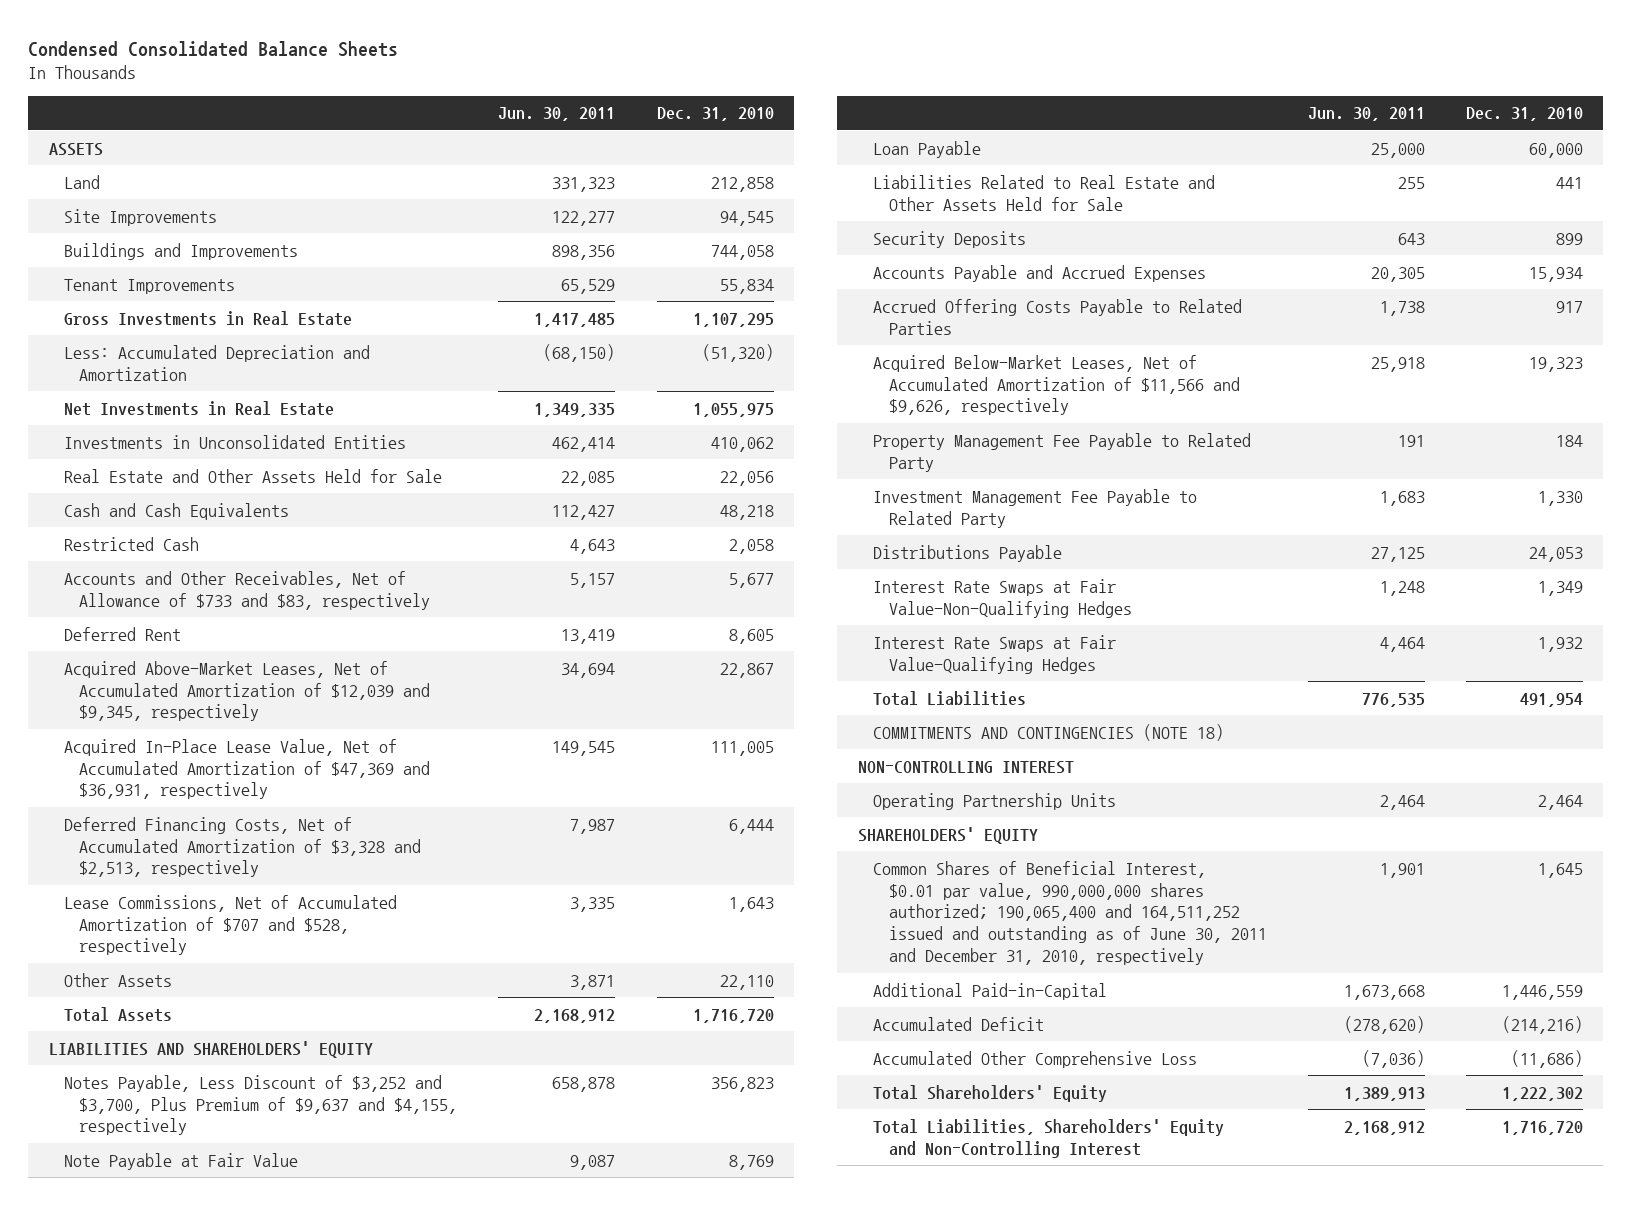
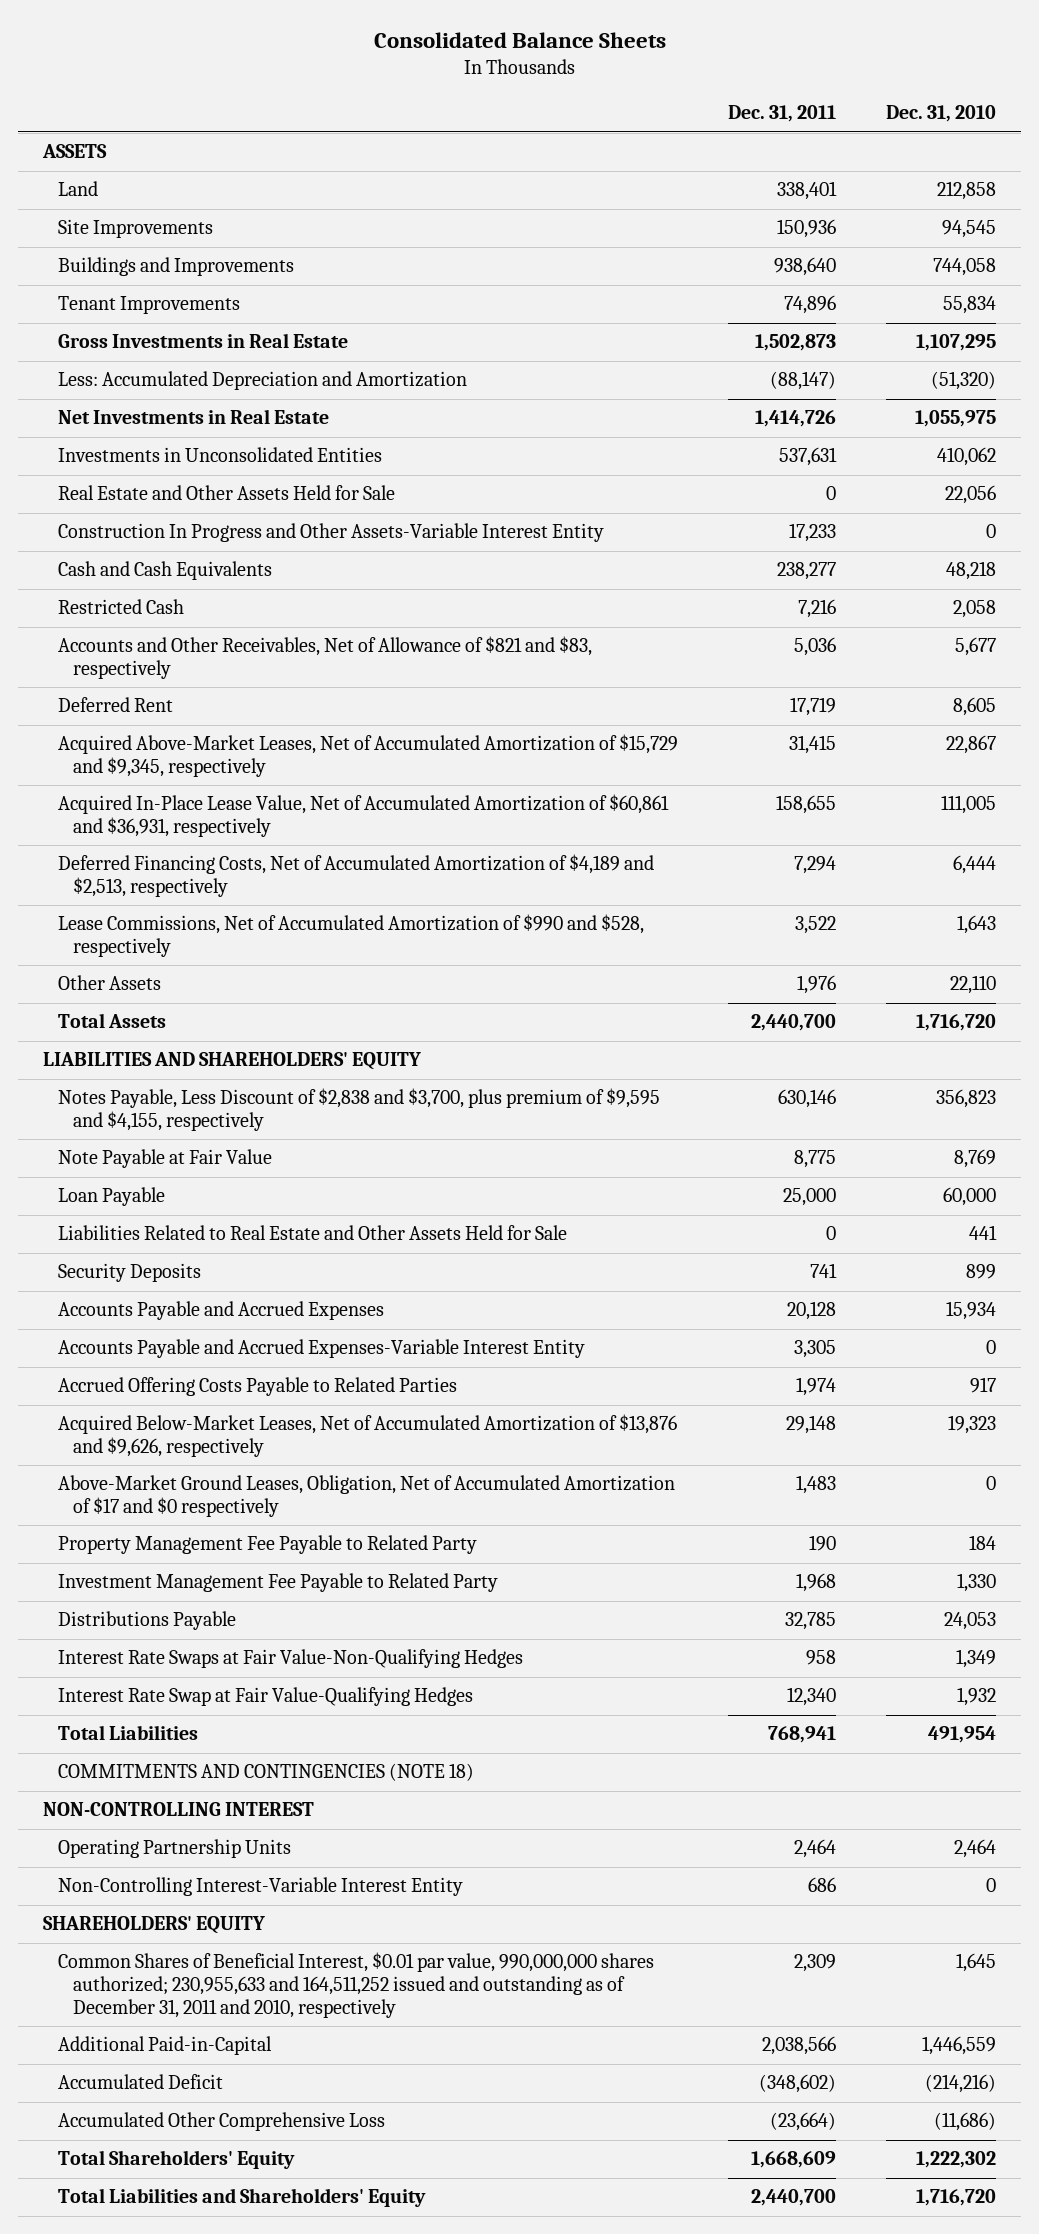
- Condensed Consolidated Balance Sheets
+ Consolidated Balance Sheets
- | Jun. 30, 2011 | Dec. 31, 2010
+ | Dec. 31, 2011 | Dec. 31, 2010
+ Construction In Progress and Other Assets-Variable Interest Entity | 17,233 | 0
- Accounts and Other Receivables, Net of Allowance of $733 and $83, respectively | 5,157 | 5,677
+ Accounts and Other Receivables, Net of Allowance of $821 and $83, respectively | 5,036 | 5,677
- Acquired Above-Market Leases, Net of Accumulated Amortization of $12,039 and $9,345, respectively | 34,694 | 22,867
- Acquired In-Place Lease Value, Net of Accumulated Amortization of $47,369 and $36,931, respectively | 149,545 | 111,005
- Deferred Financing Costs, Net of Accumulated Amortization of $3,328 and $2,513, respectively | 7,987 | 6,444
- Lease Commissions, Net of Accumulated Amortization of $707 and $528, respectively | 3,335 | 1,643
+ Acquired Above-Market Leases, Net of Accumulated Amortization of $15,729 and $9,345, respectively | 31,415 | 22,867
+ Acquired In-Place Lease Value, Net of Accumulated Amortization of $60,861 and $36,931, respectively | 158,655 | 111,005
+ Deferred Financing Costs, Net of Accumulated Amortization of $4,189 and $2,513, respectively | 7,294 | 6,444
+ Lease Commissions, Net of Accumulated Amortization of $990 and $528, respectively | 3,522 | 1,643
- Notes Payable, Less Discount of $3,252 and $3,700, Plus Premium of $9,637 and $4,155, respectively | 658,878 | 356,823
+ Notes Payable, Less Discount of $2,838 and $3,700, plus premium of $9,595 and $4,155, respectively | 630,146 | 356,823
+ Accounts Payable and Accrued Expenses-Variable Interest Entity | 3,305 | 0
- Acquired Below-Market Leases, Net of Accumulated Amortization of $11,566 and $9,626, respectively | 25,918 | 19,323
+ Acquired Below-Market Leases, Net of Accumulated Amortization of $13,876 and $9,626, respectively | 29,148 | 19,323
+ Above-Market Ground Leases, Obligation, Net of Accumulated Amortization of $17 and $0 respectively | 1,483 | 0
- Interest Rate Swaps at Fair Value-Qualifying Hedges | 4,464 | 1,932
+ Interest Rate Swap at Fair Value-Qualifying Hedges | 12,340 | 1,932
+ Non-Controlling Interest-Variable Interest Entity | 686 | 0
- Common Shares of Beneficial Interest, $0.01 par value, 990,000,000 shares authorized; 190,065,400 and 164,511,252 issued and outstanding as of June 30, 2011 and December 31, 2010, respectively | 1,901 | 1,645
+ Common Shares of Beneficial Interest, $0.01 par value, 990,000,000 shares authorized; 230,955,633 and 164,511,252 issued and outstanding as of December 31, 2011 and 2010, respectively | 2,309 | 1,645
- Total Liabilities, Shareholders' Equity and Non-Controlling Interest | 2,168,912 | 1,716,720
+ Total Liabilities and Shareholders' Equity | 2,440,700 | 1,716,720

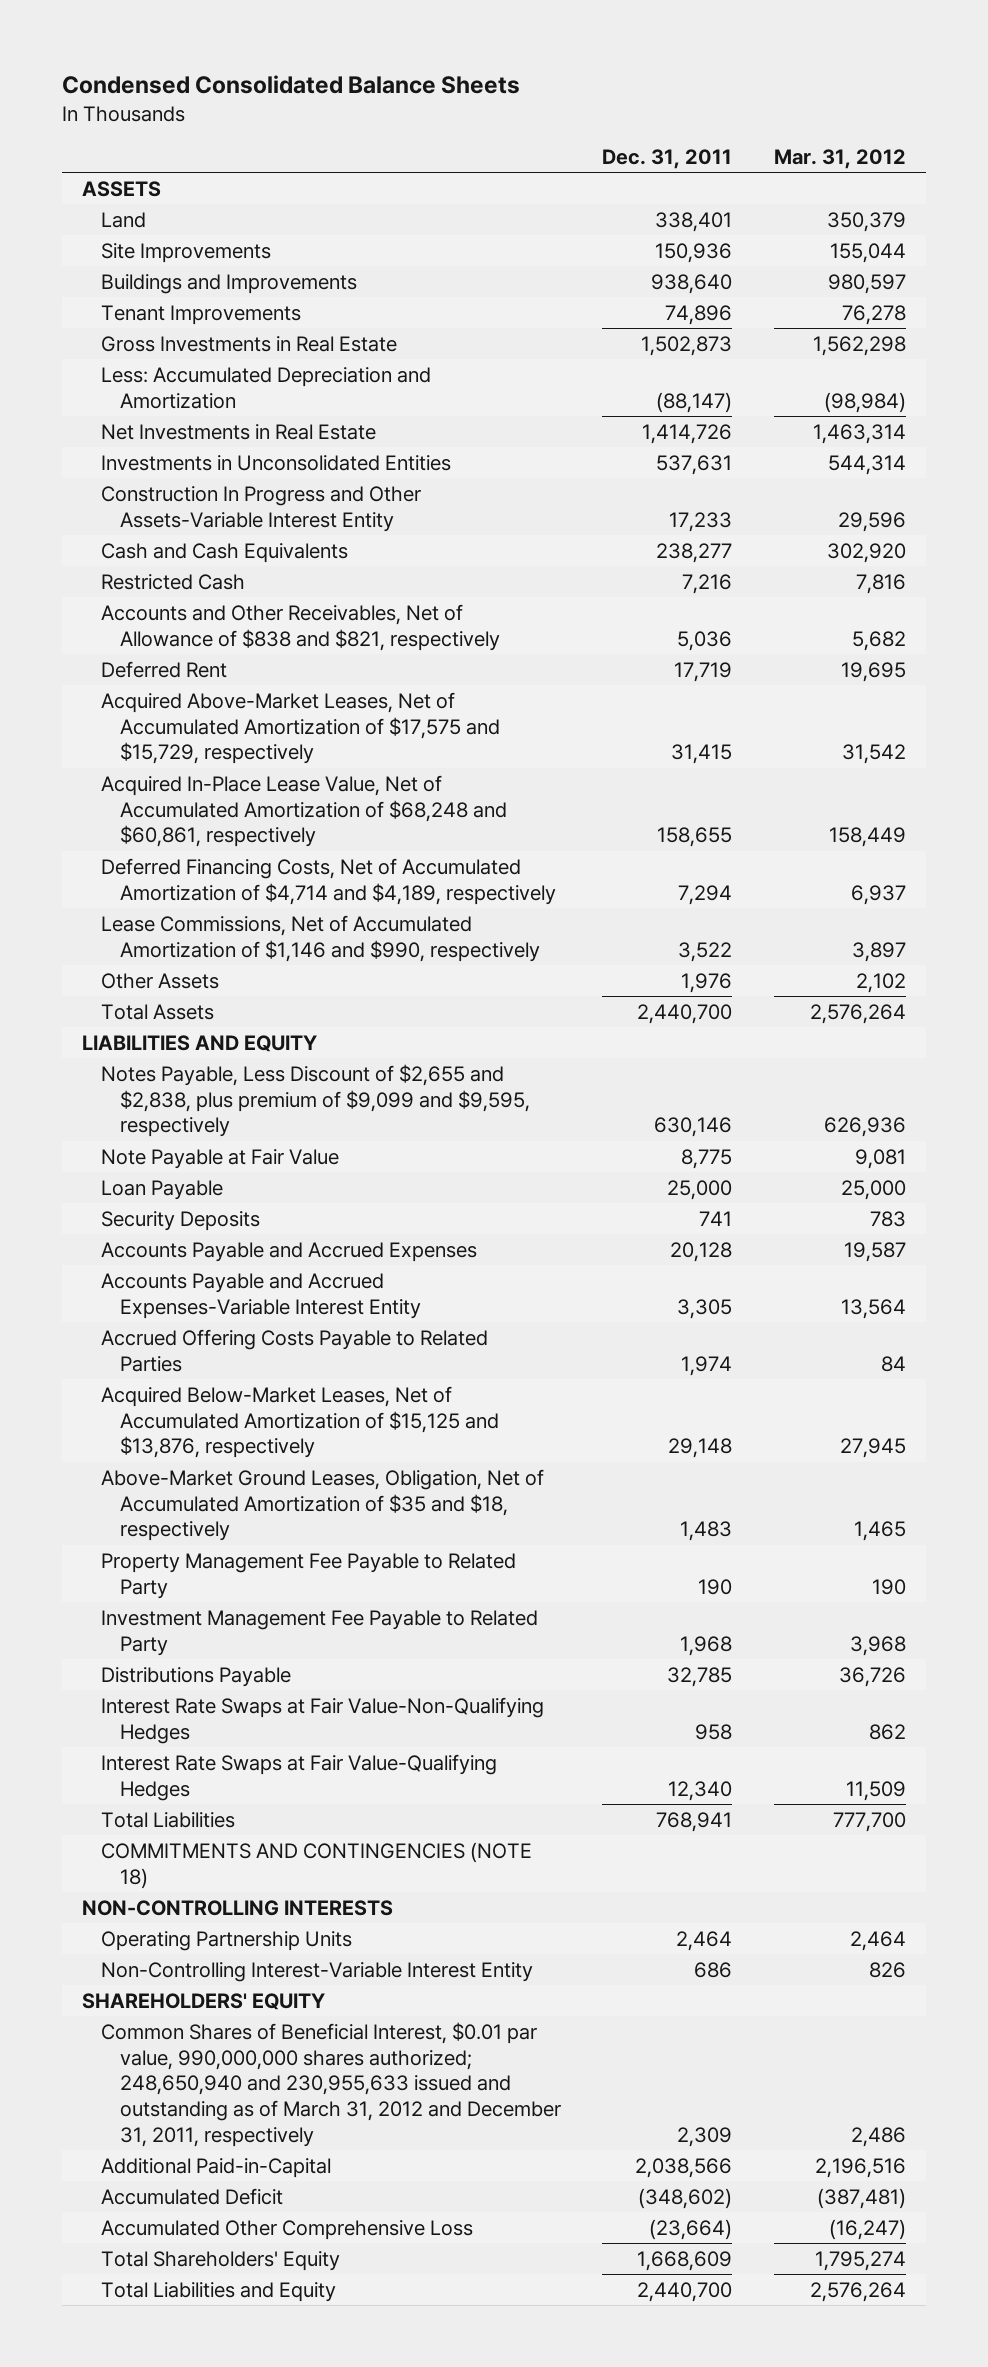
- Consolidated Balance Sheets
+ Condensed Consolidated Balance Sheets
- | Dec. 31, 2011 | Dec. 31, 2010
+ | Dec. 31, 2011 | Mar. 31, 2012
- Real Estate and Other Assets Held for Sale | 0 | 22,056
- Accounts and Other Receivables, Net of Allowance of $821 and $83, respectively | 5,036 | 5,677
+ Accounts and Other Receivables, Net of Allowance of $838 and $821, respectively | 5,036 | 5,682
- Acquired Above-Market Leases, Net of Accumulated Amortization of $15,729 and $9,345, respectively | 31,415 | 22,867
- Acquired In-Place Lease Value, Net of Accumulated Amortization of $60,861 and $36,931, respectively | 158,655 | 111,005
- Deferred Financing Costs, Net of Accumulated Amortization of $4,189 and $2,513, respectively | 7,294 | 6,444
- Lease Commissions, Net of Accumulated Amortization of $990 and $528, respectively | 3,522 | 1,643
+ Acquired Above-Market Leases, Net of Accumulated Amortization of $17,575 and $15,729, respectively | 31,415 | 31,542
+ Acquired In-Place Lease Value, Net of Accumulated Amortization of $68,248 and $60,861, respectively | 158,655 | 158,449
+ Deferred Financing Costs, Net of Accumulated Amortization of $4,714 and $4,189, respectively | 7,294 | 6,937
+ Lease Commissions, Net of Accumulated Amortization of $1,146 and $990, respectively | 3,522 | 3,897
- LIABILITIES AND SHAREHOLDERS' EQUITY
- Notes Payable, Less Discount of $2,838 and $3,700, plus premium of $9,595 and $4,155, respectively | 630,146 | 356,823
+ LIABILITIES AND EQUITY
+ Notes Payable, Less Discount of $2,655 and $2,838, plus premium of $9,099 and $9,595, respectively | 630,146 | 626,936
- Liabilities Related to Real Estate and Other Assets Held for Sale | 0 | 441
- Acquired Below-Market Leases, Net of Accumulated Amortization of $13,876 and $9,626, respectively | 29,148 | 19,323
- Above-Market Ground Leases, Obligation, Net of Accumulated Amortization of $17 and $0 respectively | 1,483 | 0
+ Acquired Below-Market Leases, Net of Accumulated Amortization of $15,125 and $13,876, respectively | 29,148 | 27,945
+ Above-Market Ground Leases, Obligation, Net of Accumulated Amortization of $35 and $18, respectively | 1,483 | 1,465
- Interest Rate Swap at Fair Value-Qualifying Hedges | 12,340 | 1,932
+ Interest Rate Swaps at Fair Value-Qualifying Hedges | 12,340 | 11,509
- NON-CONTROLLING INTEREST
+ NON-CONTROLLING INTERESTS
- Common Shares of Beneficial Interest, $0.01 par value, 990,000,000 shares authorized; 230,955,633 and 164,511,252 issued and outstanding as of December 31, 2011 and 2010, respectively | 2,309 | 1,645
+ Common Shares of Beneficial Interest, $0.01 par value, 990,000,000 shares authorized; 248,650,940 and 230,955,633 issued and outstanding as of March 31, 2012 and December 31, 2011, respectively | 2,309 | 2,486
- Total Liabilities and Shareholders' Equity | 2,440,700 | 1,716,720
+ Total Liabilities and Equity | 2,440,700 | 2,576,264

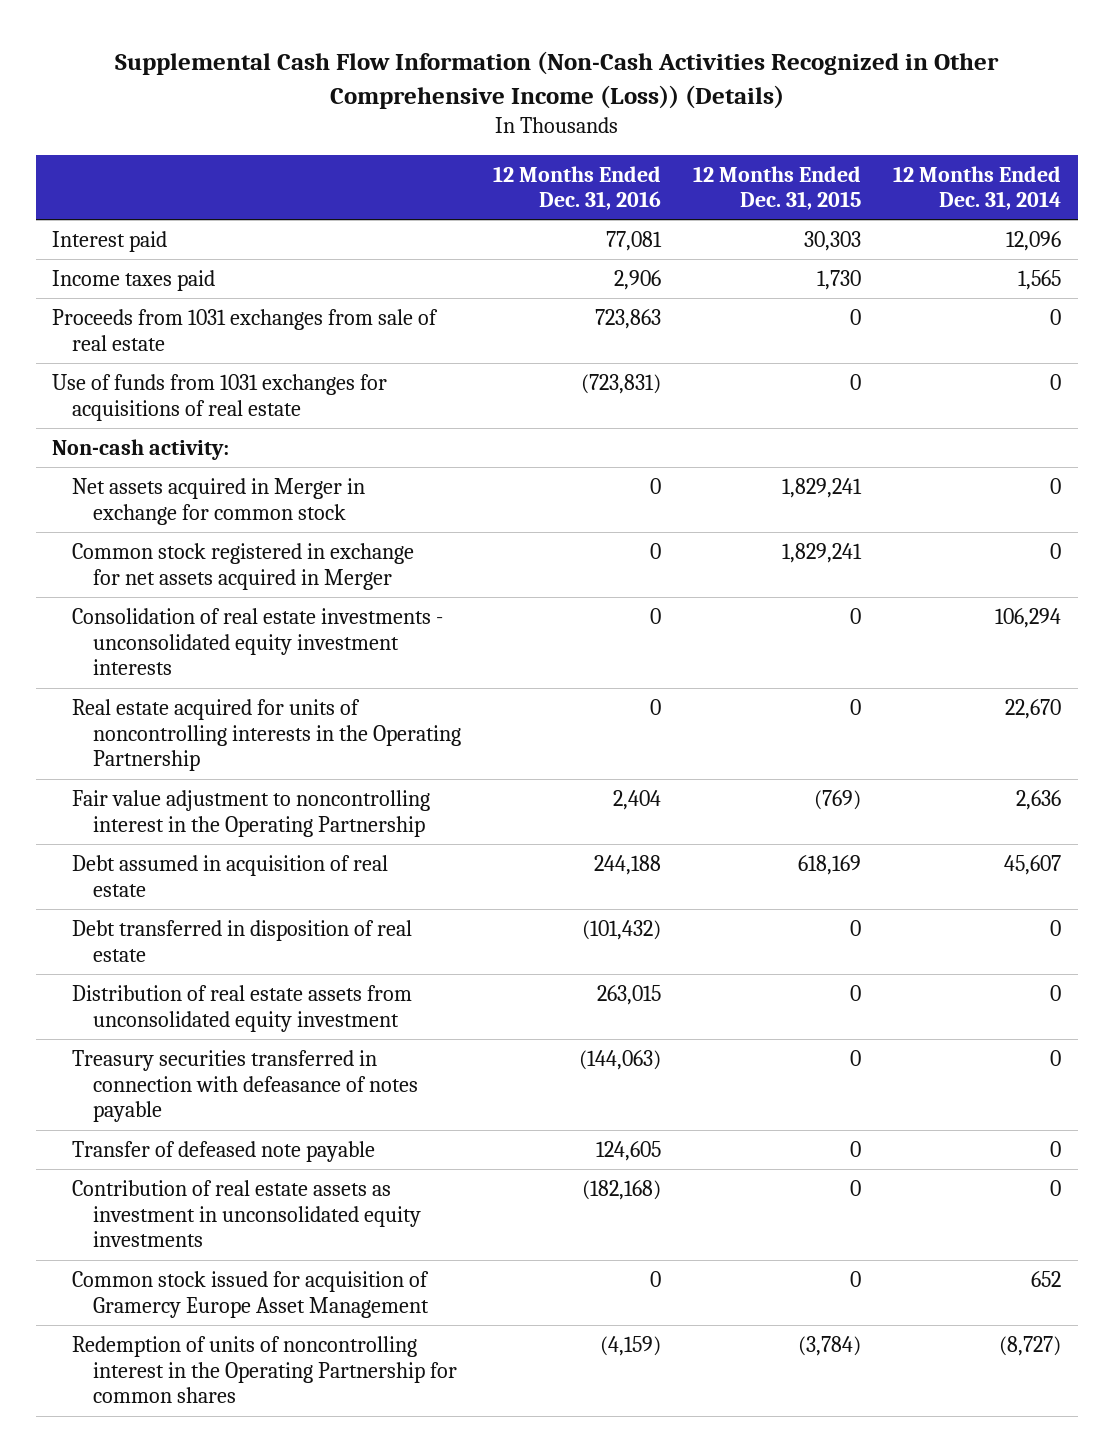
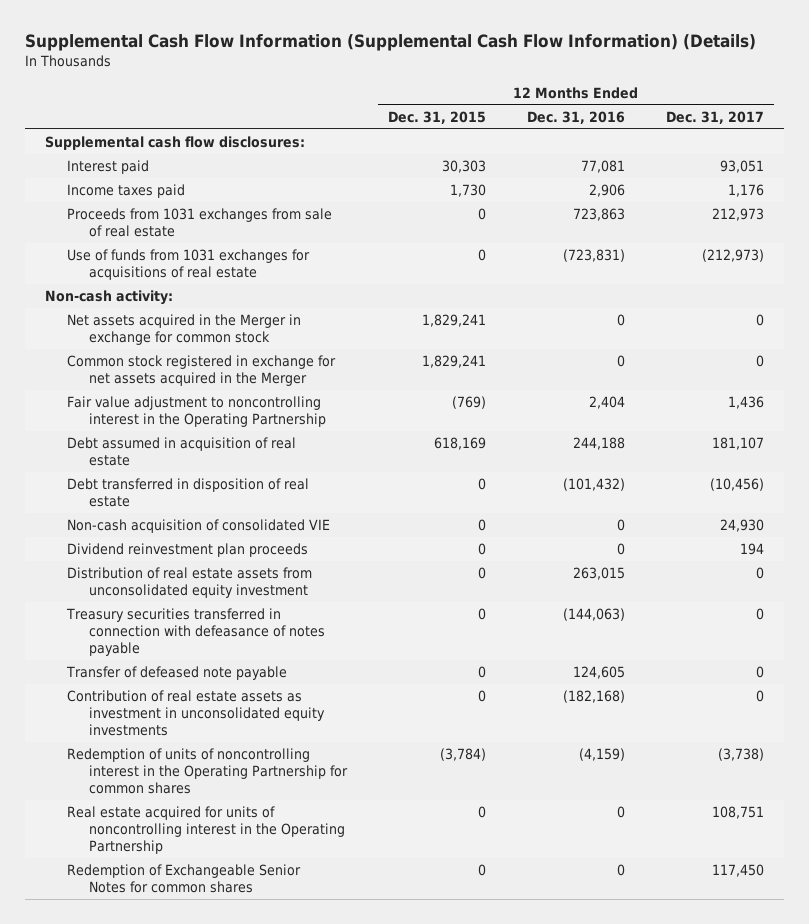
- Supplemental Cash Flow Information (Non-Cash Activities Recognized in Other Comprehensive Income (Loss)) (Details)
+ Supplemental Cash Flow Information (Supplemental Cash Flow Information) (Details)
- | 12 Months Ended Dec. 31, 2016 | 12 Months Ended Dec. 31, 2015 | 12 Months Ended Dec. 31, 2014
+ | 12 Months Ended Dec. 31, 2015 | 12 Months Ended Dec. 31, 2016 | 12 Months Ended Dec. 31, 2017
+ Supplemental cash flow disclosures:
- Net assets acquired in Merger in exchange for common stock | 0 | 1,829,241 | 0
- Common stock registered in exchange for net assets acquired in Merger | 0 | 1,829,241 | 0
- Consolidation of real estate investments - unconsolidated equity investment interests | 0 | 0 | 106,294
- Real estate acquired for units of noncontrolling interests in the Operating Partnership | 0 | 0 | 22,670
+ Net assets acquired in the Merger in exchange for common stock | 1,829,241 | 0 | 0
+ Common stock registered in exchange for net assets acquired in the Merger | 1,829,241 | 0 | 0
+ Non-cash acquisition of consolidated VIE | 0 | 0 | 24,930
+ Dividend reinvestment plan proceeds | 0 | 0 | 194
- Common stock issued for acquisition of Gramercy Europe Asset Management | 0 | 0 | 652
+ Real estate acquired for units of noncontrolling interest in the Operating Partnership | 0 | 0 | 108,751
+ Redemption of Exchangeable Senior Notes for common shares | 0 | 0 | 117,450

